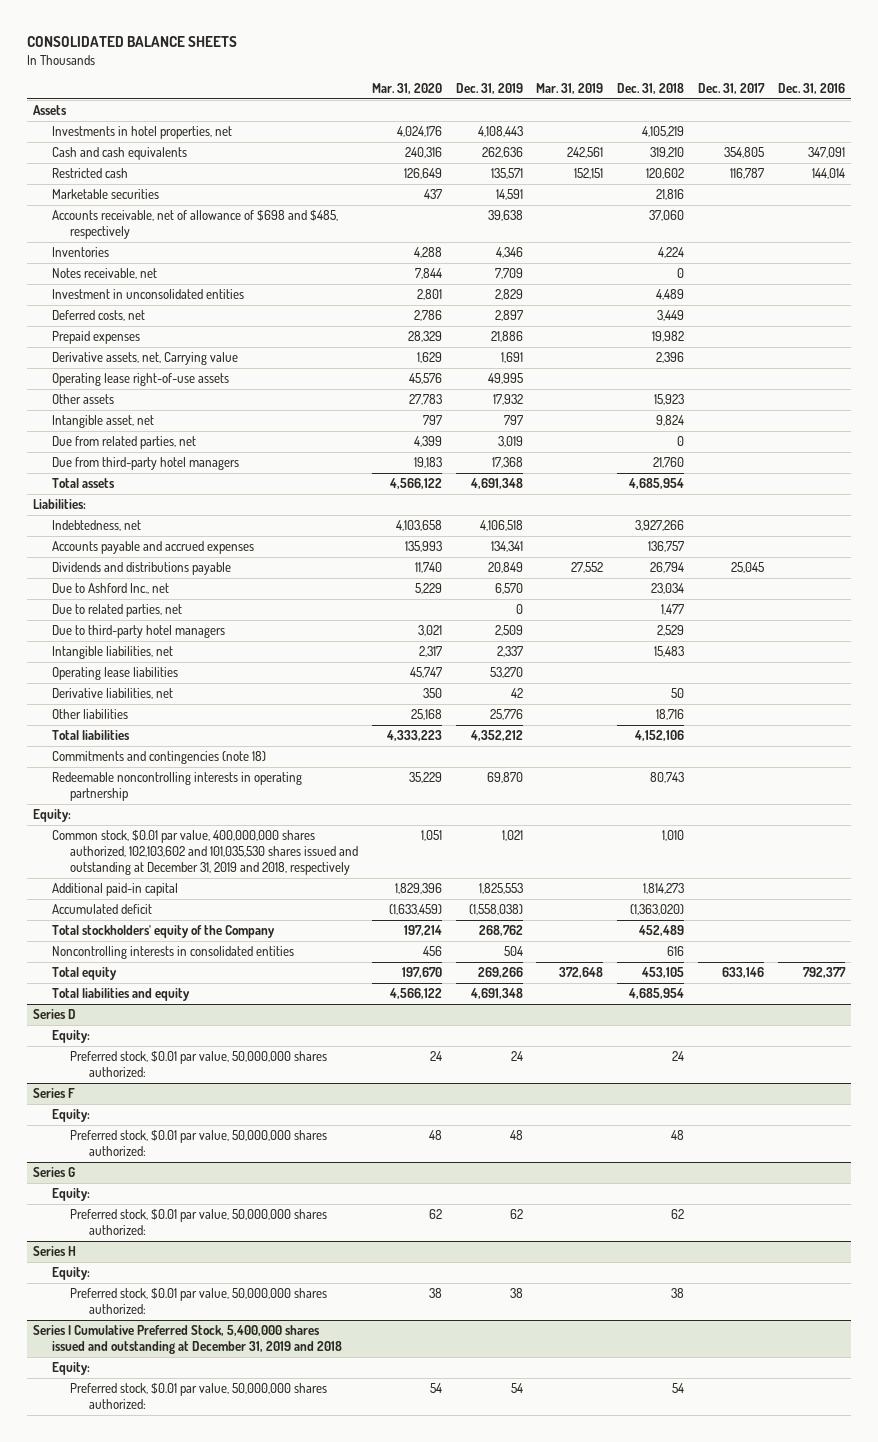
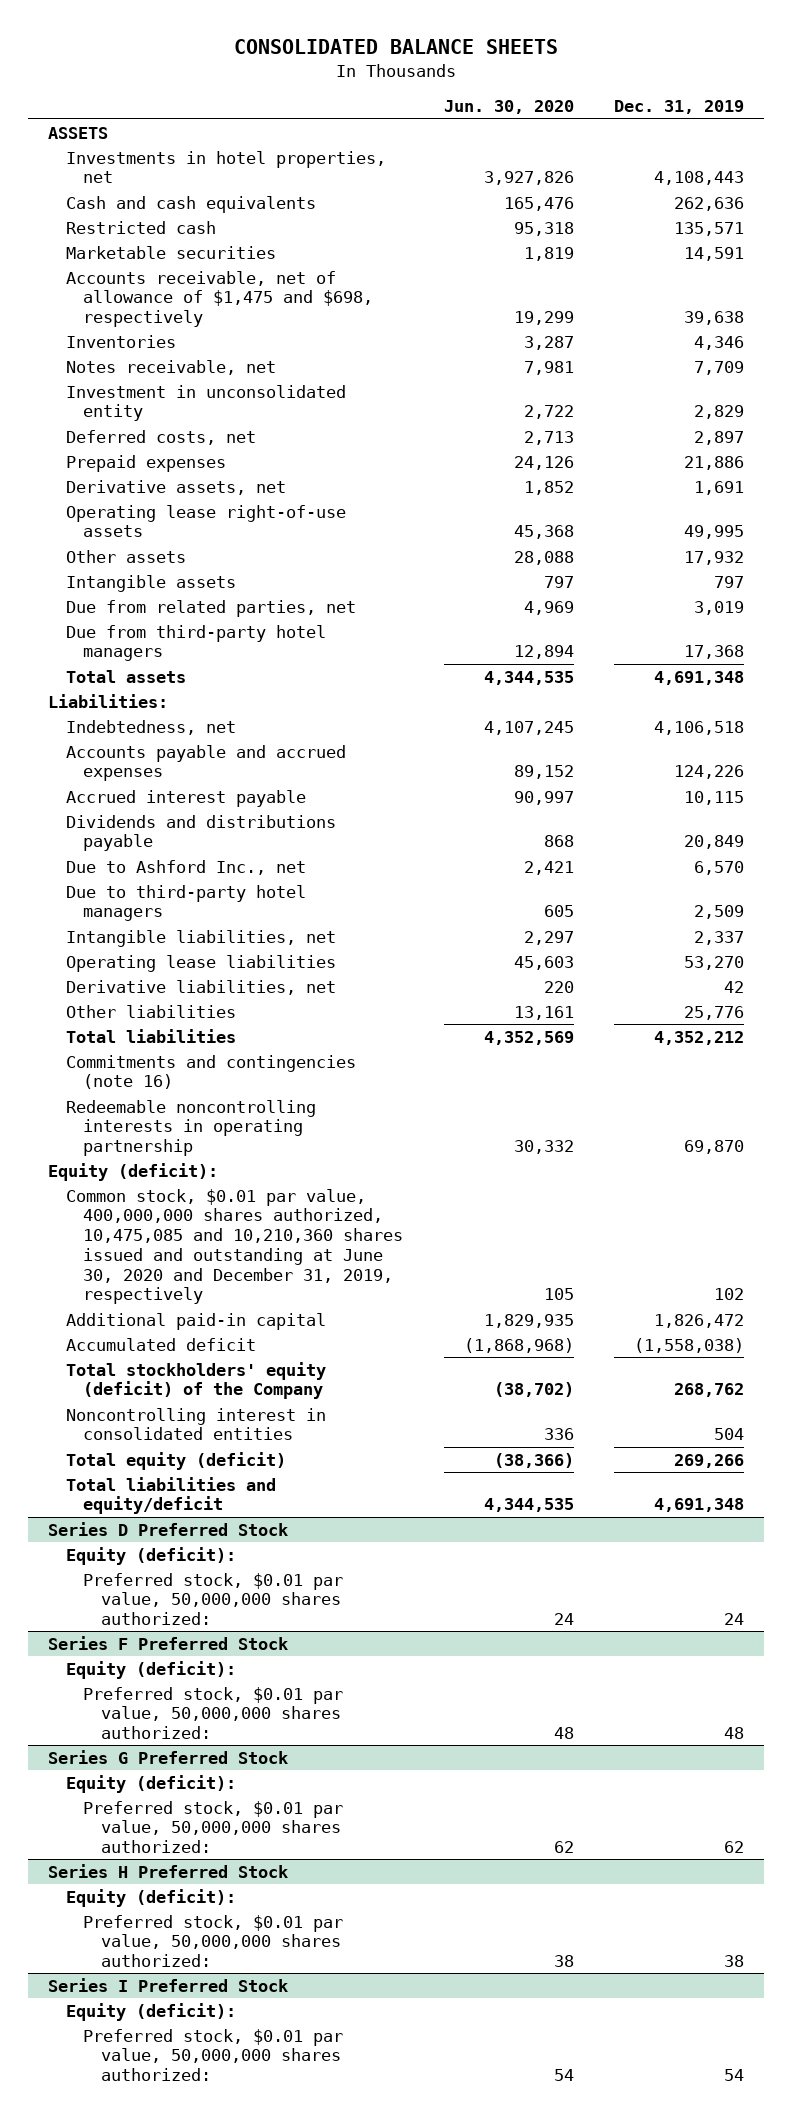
- | Mar. 31, 2020 | Dec. 31, 2019 | Mar. 31, 2019 | Dec. 31, 2018 | Dec. 31, 2017 | Dec. 31, 2016
+ | Jun. 30, 2020 | Dec. 31, 2019
- Assets
+ ASSETS
- Accounts receivable, net of allowance of $698 and $485, respectively | | 39,638 | | 37,060 | |
+ Accounts receivable, net of allowance of $1,475 and $698, respectively | 19,299 | 39,638
- Investment in unconsolidated entities | 2,801 | 2,829 | | 4,489 | |
+ Investment in unconsolidated entity | 2,722 | 2,829
- Derivative assets, net, Carrying value | 1,629 | 1,691 | | 2,396 | |
+ Derivative assets, net | 1,852 | 1,691
- Intangible asset, net | 797 | 797 | | 9,824 | |
+ Intangible assets | 797 | 797
- Accounts payable and accrued expenses | 135,993 | 134,341 | | 136,757 | |
+ Accounts payable and accrued expenses | 89,152 | 124,226
+ Accrued interest payable | 90,997 | 10,115
- Due to related parties, net | | 0 | | 1,477 | |
- Commitments and contingencies (note 18)
+ Commitments and contingencies (note 16)
- Equity:
- Common stock, $0.01 par value, 400,000,000 shares authorized, 102,103,602 and 101,035,530 shares issued and outstanding at December 31, 2019 and 2018, respectively | 1,051 | 1,021 | | 1,010 | |
- Additional paid-in capital | 1,829,396 | 1,825,553 | | 1,814,273 | |
+ Equity (deficit):
+ Common stock, $0.01 par value, 400,000,000 shares authorized, 10,475,085 and 10,210,360 shares issued and outstanding at June 30, 2020 and December 31, 2019, respectively | 105 | 102
+ Additional paid-in capital | 1,829,935 | 1,826,472
- Total stockholders' equity of the Company | 197,214 | 268,762 | | 452,489 | |
- Noncontrolling interests in consolidated entities | 456 | 504 | | 616 | |
- Total equity | 197,670 | 269,266 | 372,648 | 453,105 | 633,146 | 792,377
- Total liabilities and equity | 4,566,122 | 4,691,348 | | 4,685,954 | |
- Series D
- Equity:
+ Total stockholders' equity (deficit) of the Company | (38,702) | 268,762
+ Noncontrolling interest in consolidated entities | 336 | 504
+ Total equity (deficit) | (38,366) | 269,266
+ Total liabilities and equity/deficit | 4,344,535 | 4,691,348
+ Series D Preferred Stock
+ Equity (deficit):
- Series F
- Equity:
+ Series F Preferred Stock
+ Equity (deficit):
- Series G
- Equity:
+ Series G Preferred Stock
+ Equity (deficit):
- Series H
- Equity:
+ Series H Preferred Stock
+ Equity (deficit):
- Series I Cumulative Preferred Stock, 5,400,000 shares issued and outstanding at December 31, 2019 and 2018
- Equity:
+ Series I Preferred Stock
+ Equity (deficit):

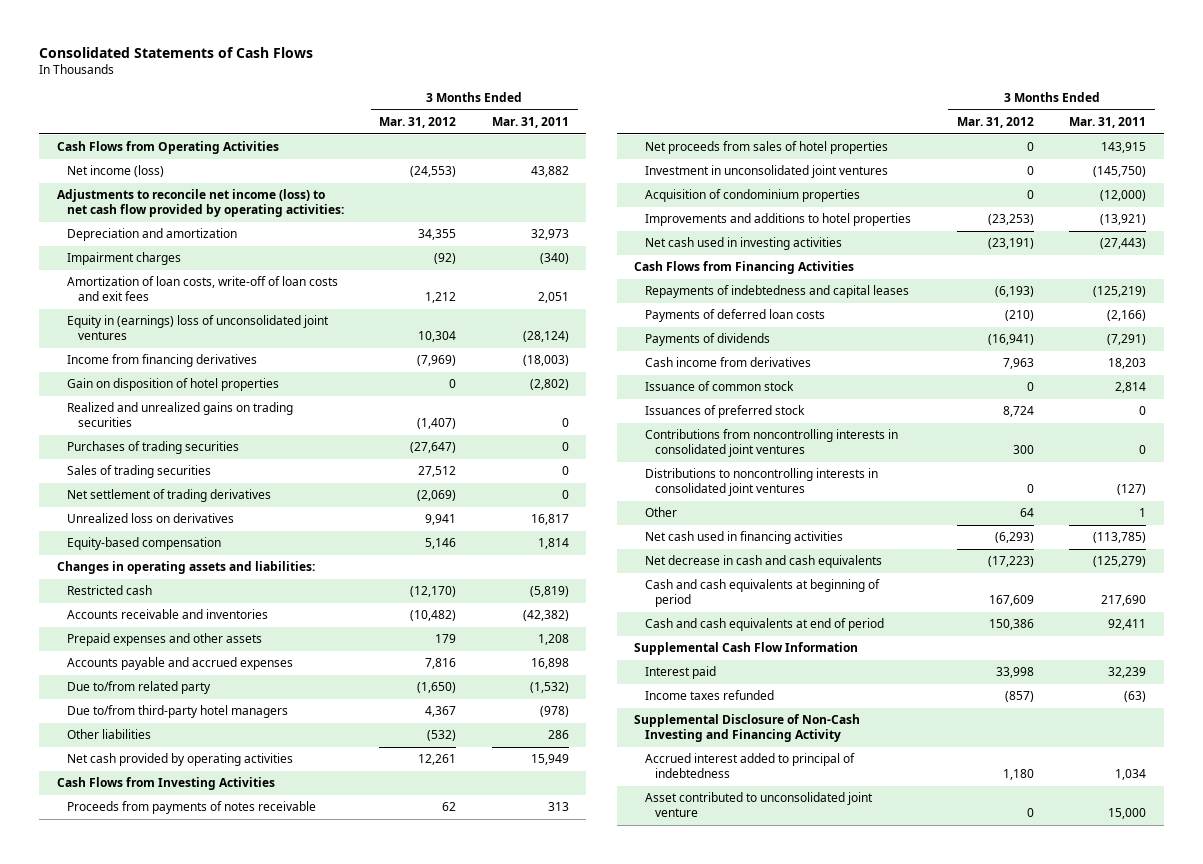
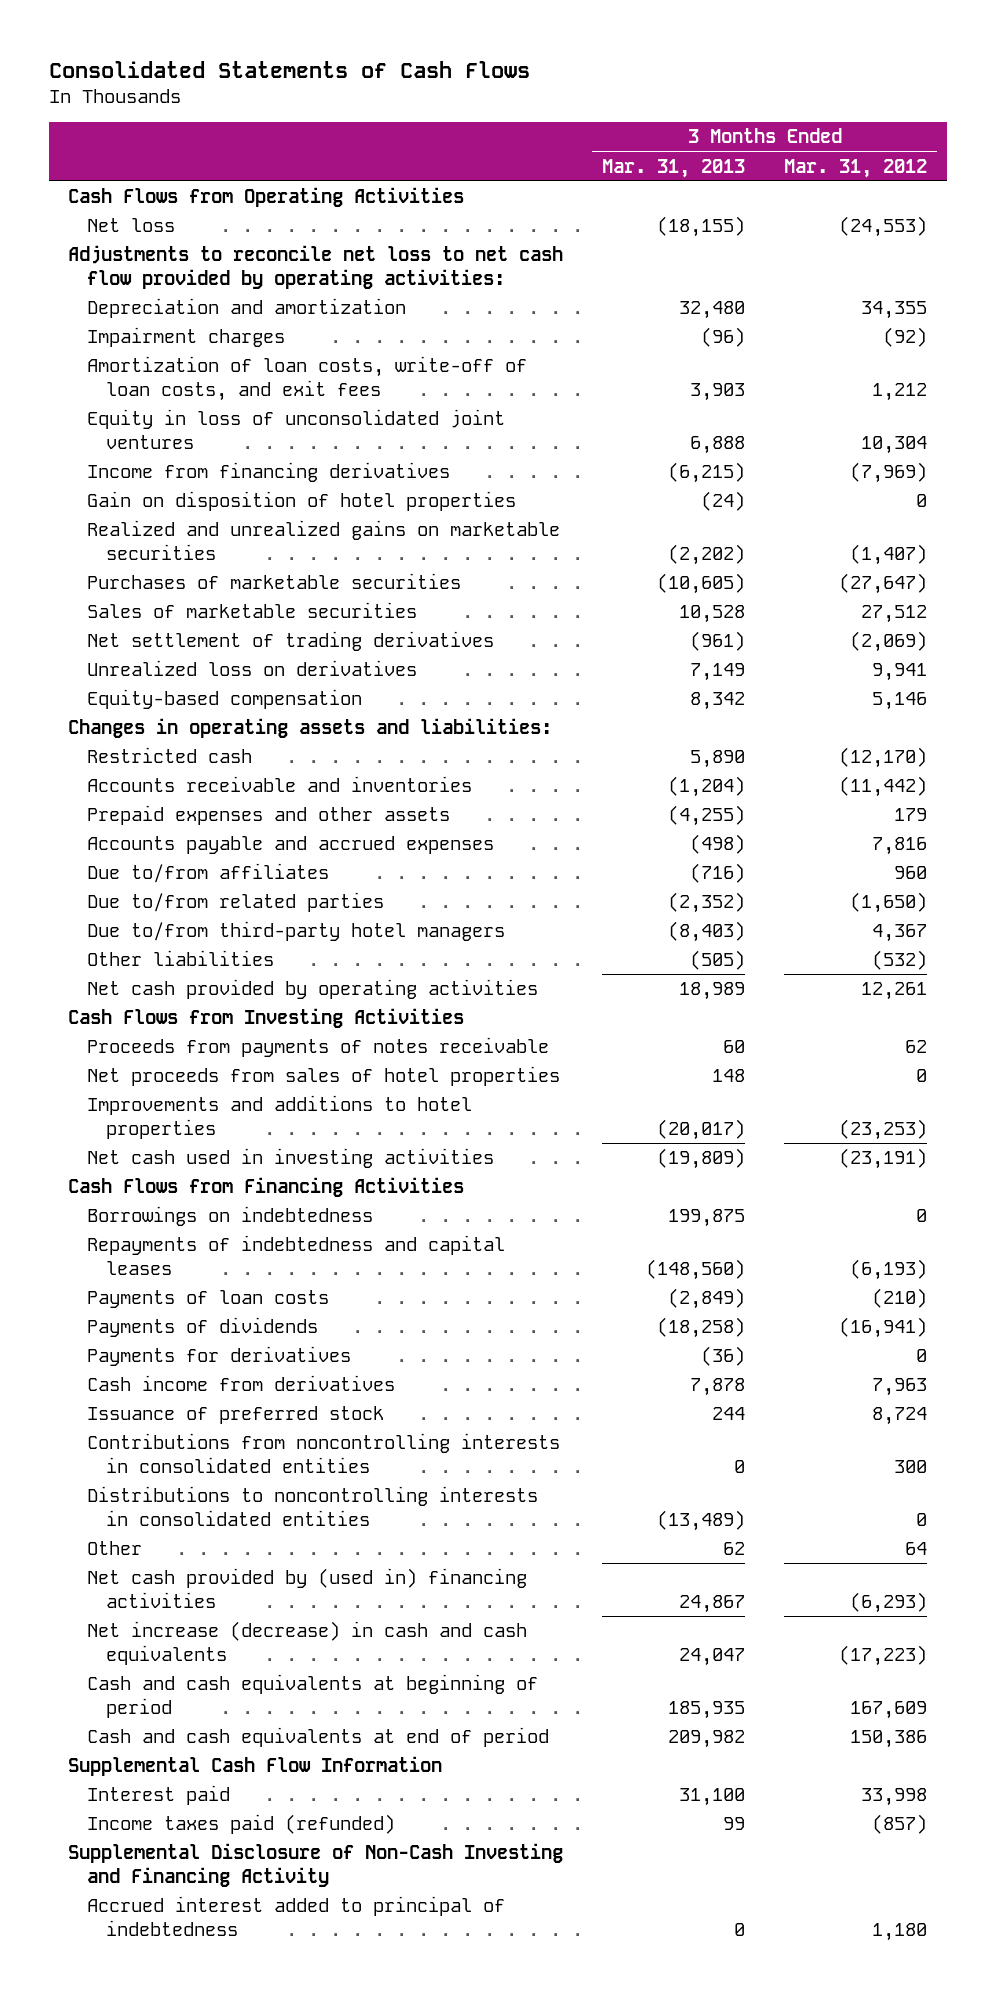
- | 3 Months Ended Mar. 31, 2012 | 3 Months Ended Mar. 31, 2011
+ | 3 Months Ended Mar. 31, 2013 | 3 Months Ended Mar. 31, 2012
- Net income (loss) | (24,553) | 43,882
- Adjustments to reconcile net income (loss) to net cash flow provided by operating activities:
+ Net loss | (18,155) | (24,553)
+ Adjustments to reconcile net loss to net cash flow provided by operating activities:
- Amortization of loan costs, write-off of loan costs and exit fees | 1,212 | 2,051
- Equity in (earnings) loss of unconsolidated joint ventures | 10,304 | (28,124)
+ Amortization of loan costs, write-off of loan costs, and exit fees | 3,903 | 1,212
+ Equity in loss of unconsolidated joint ventures | 6,888 | 10,304
- Realized and unrealized gains on trading securities | (1,407) | 0
- Purchases of trading securities | (27,647) | 0
- Sales of trading securities | 27,512 | 0
+ Realized and unrealized gains on marketable securities | (2,202) | (1,407)
+ Purchases of marketable securities | (10,605) | (27,647)
+ Sales of marketable securities | 10,528 | 27,512
- Accounts receivable and inventories | (10,482) | (42,382)
+ Accounts receivable and inventories | (1,204) | (11,442)
- Due to/from related party | (1,650) | (1,532)
+ Due to/from affiliates | (716) | 960
+ Due to/from related parties | (2,352) | (1,650)
- Investment in unconsolidated joint ventures | 0 | (145,750)
- Acquisition of condominium properties | 0 | (12,000)
+ Borrowings on indebtedness | 199,875 | 0
- Payments of deferred loan costs | (210) | (2,166)
+ Payments of loan costs | (2,849) | (210)
+ Payments for derivatives | (36) | 0
- Issuance of common stock | 0 | 2,814
- Issuances of preferred stock | 8,724 | 0
- Contributions from noncontrolling interests in consolidated joint ventures | 300 | 0
- Distributions to noncontrolling interests in consolidated joint ventures | 0 | (127)
+ Issuance of preferred stock | 244 | 8,724
+ Contributions from noncontrolling interests in consolidated entities | 0 | 300
+ Distributions to noncontrolling interests in consolidated entities | (13,489) | 0
- Net cash used in financing activities | (6,293) | (113,785)
- Net decrease in cash and cash equivalents | (17,223) | (125,279)
+ Net cash provided by (used in) financing activities | 24,867 | (6,293)
+ Net increase (decrease) in cash and cash equivalents | 24,047 | (17,223)
- Income taxes refunded | (857) | (63)
+ Income taxes paid (refunded) | 99 | (857)
- Asset contributed to unconsolidated joint venture | 0 | 15,000

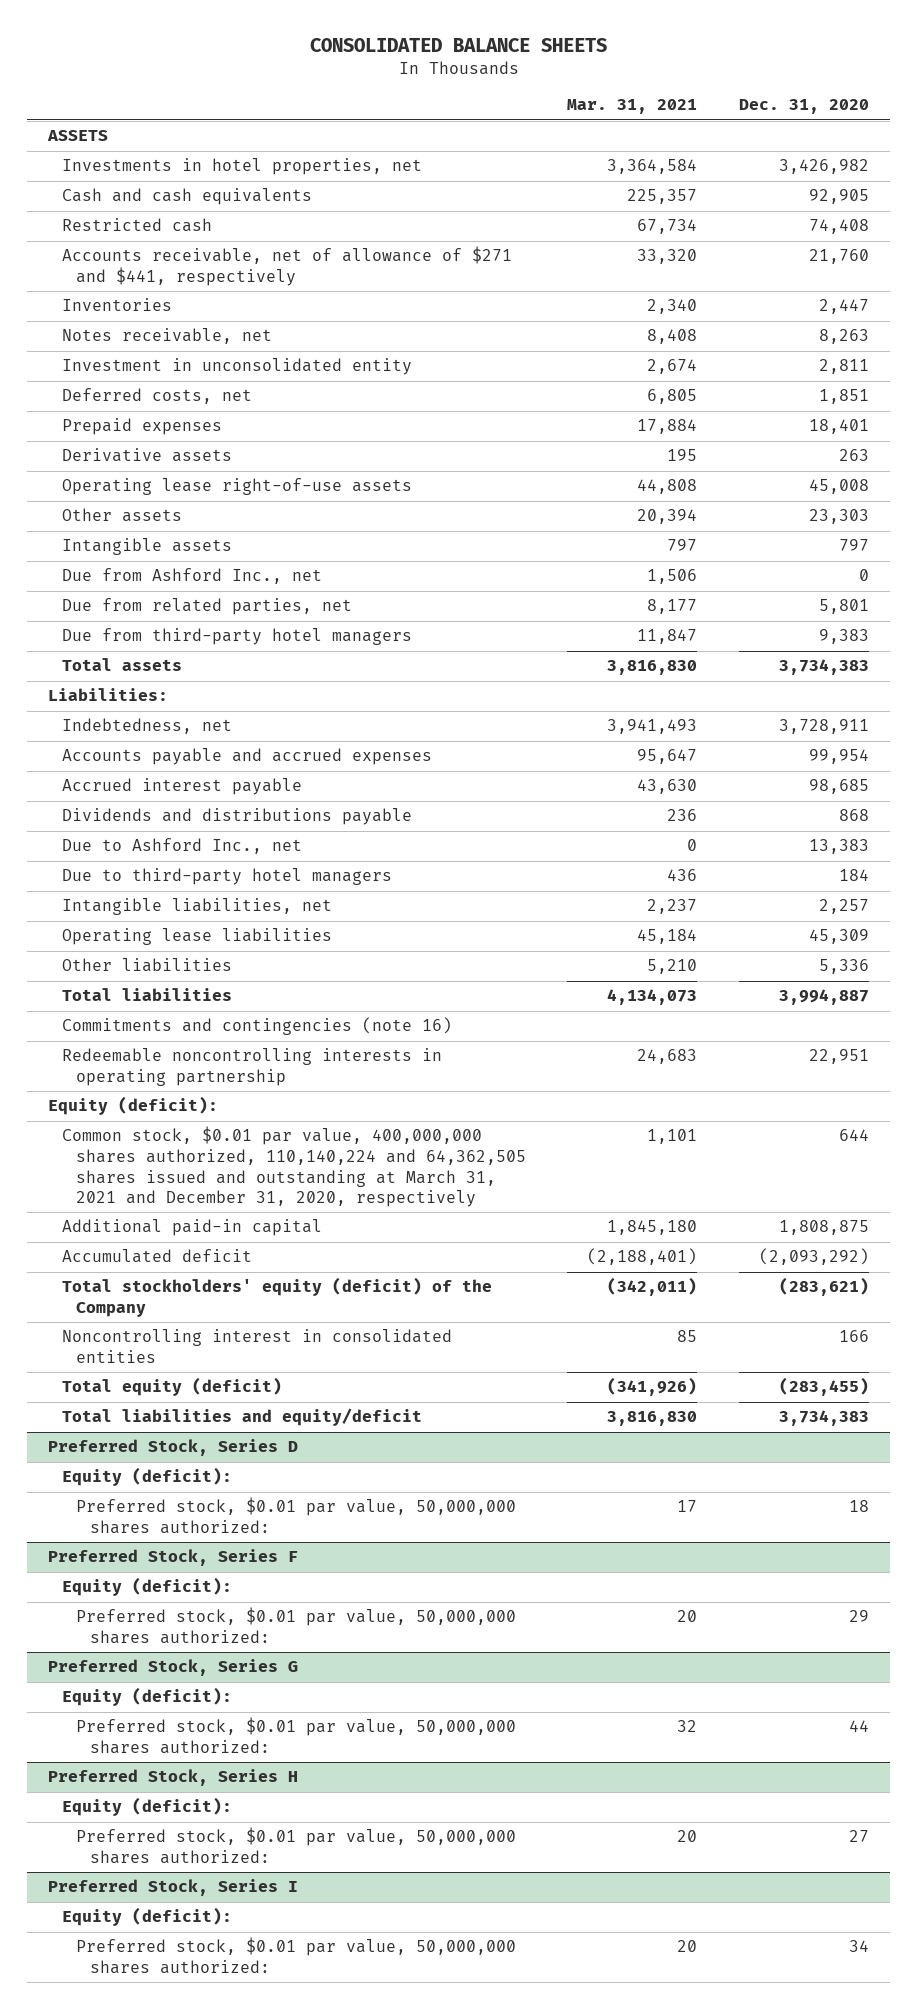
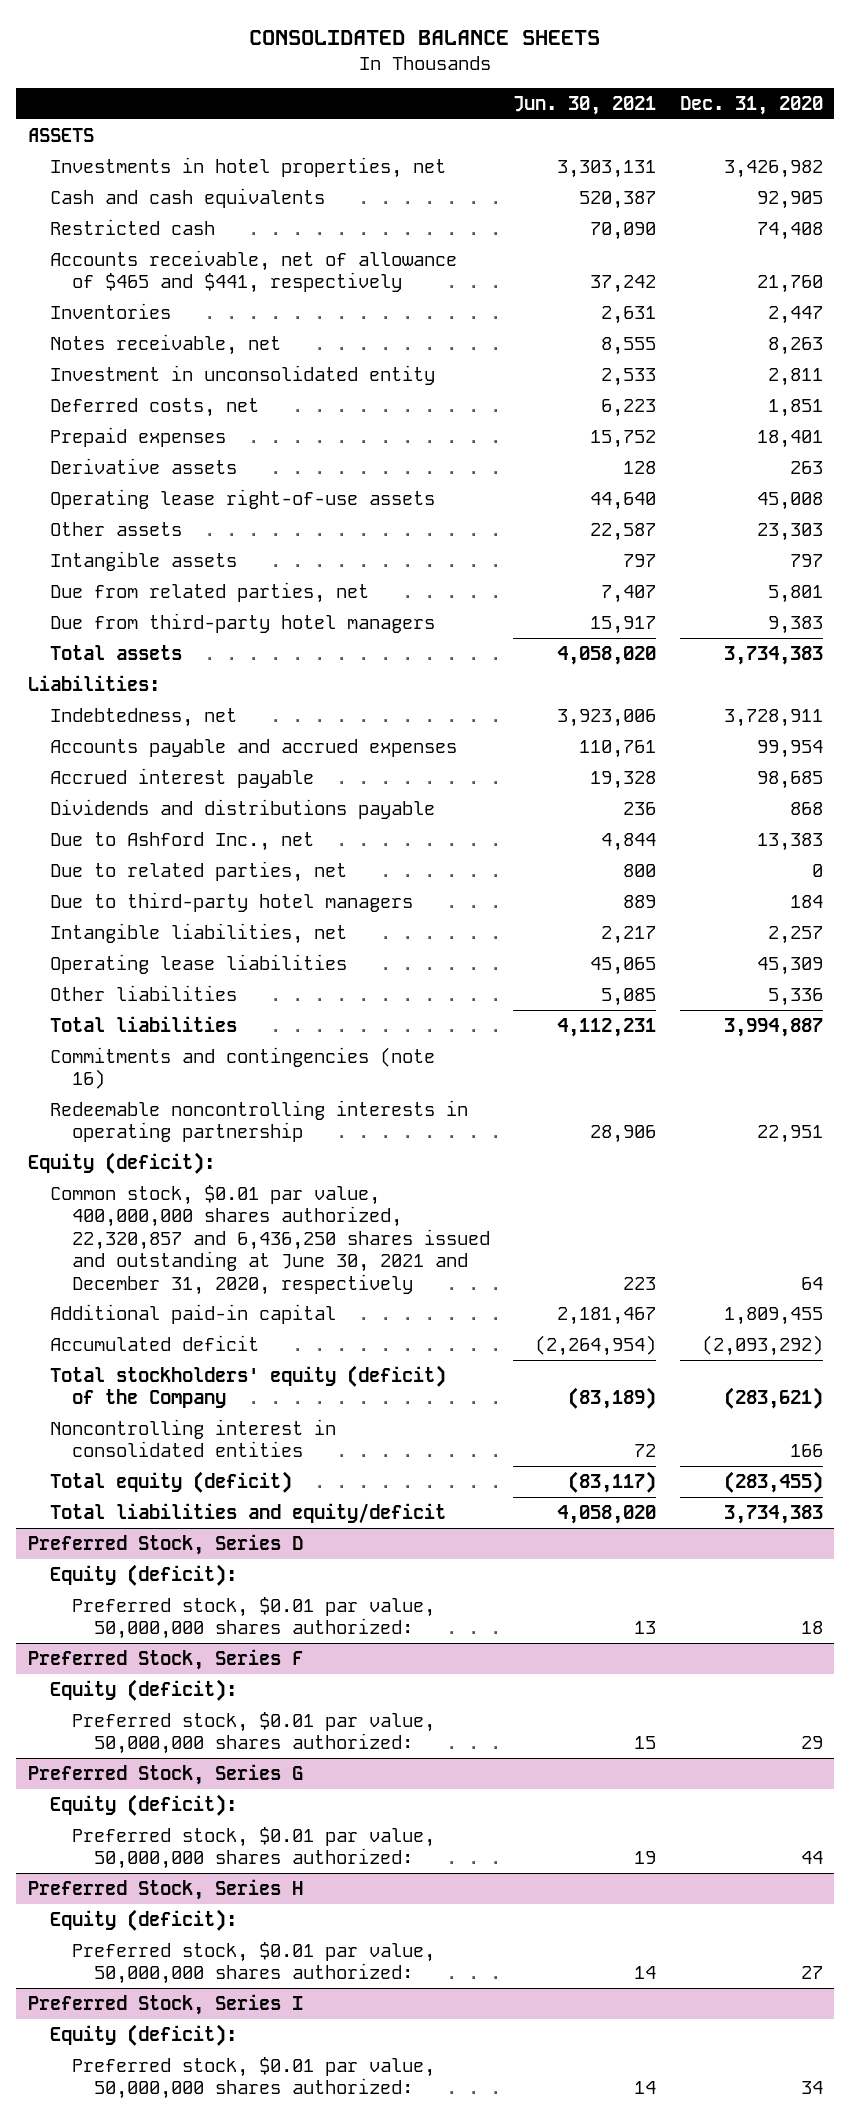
- | Mar. 31, 2021 | Dec. 31, 2020
+ | Jun. 30, 2021 | Dec. 31, 2020
- Accounts receivable, net of allowance of $271 and $441, respectively | 33,320 | 21,760
+ Accounts receivable, net of allowance of $465 and $441, respectively | 37,242 | 21,760
- Due from Ashford Inc., net | 1,506 | 0
+ Due to related parties, net | 800 | 0
- Common stock, $0.01 par value, 400,000,000 shares authorized, 110,140,224 and 64,362,505 shares issued and outstanding at March 31, 2021 and December 31, 2020, respectively | 1,101 | 644
- Additional paid-in capital | 1,845,180 | 1,808,875
+ Common stock, $0.01 par value, 400,000,000 shares authorized, 22,320,857 and 6,436,250 shares issued and outstanding at June 30, 2021 and December 31, 2020, respectively | 223 | 64
+ Additional paid-in capital | 2,181,467 | 1,809,455

